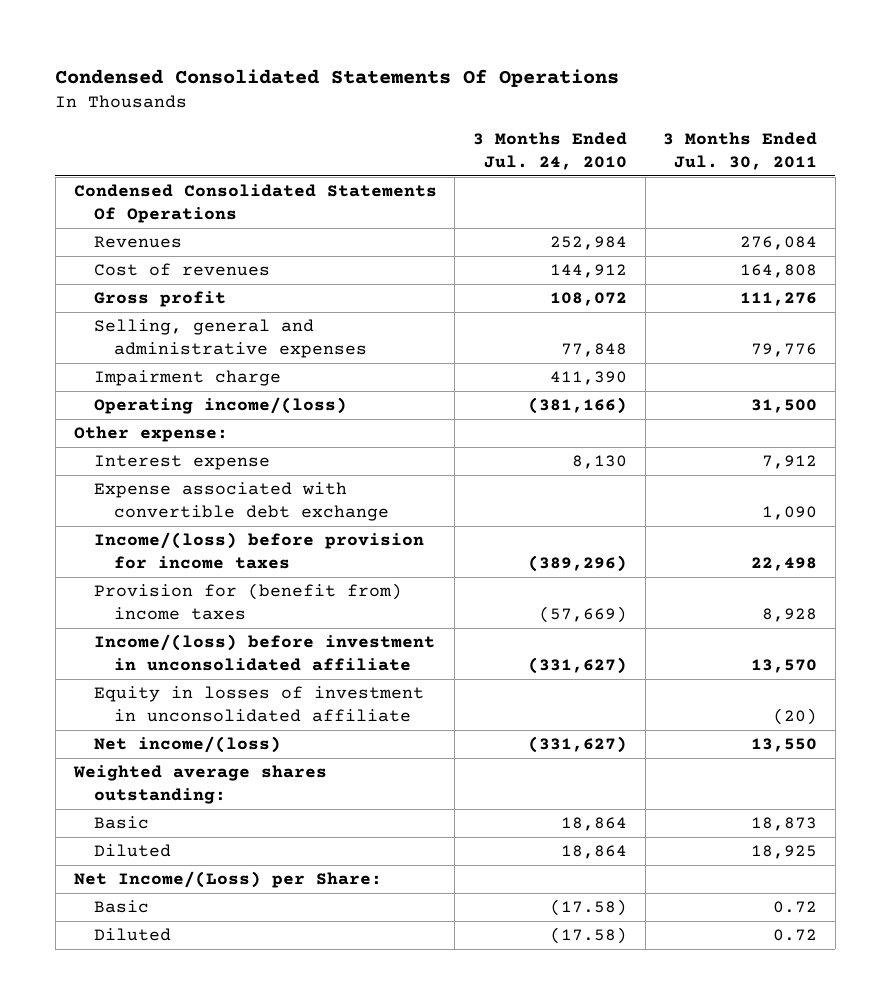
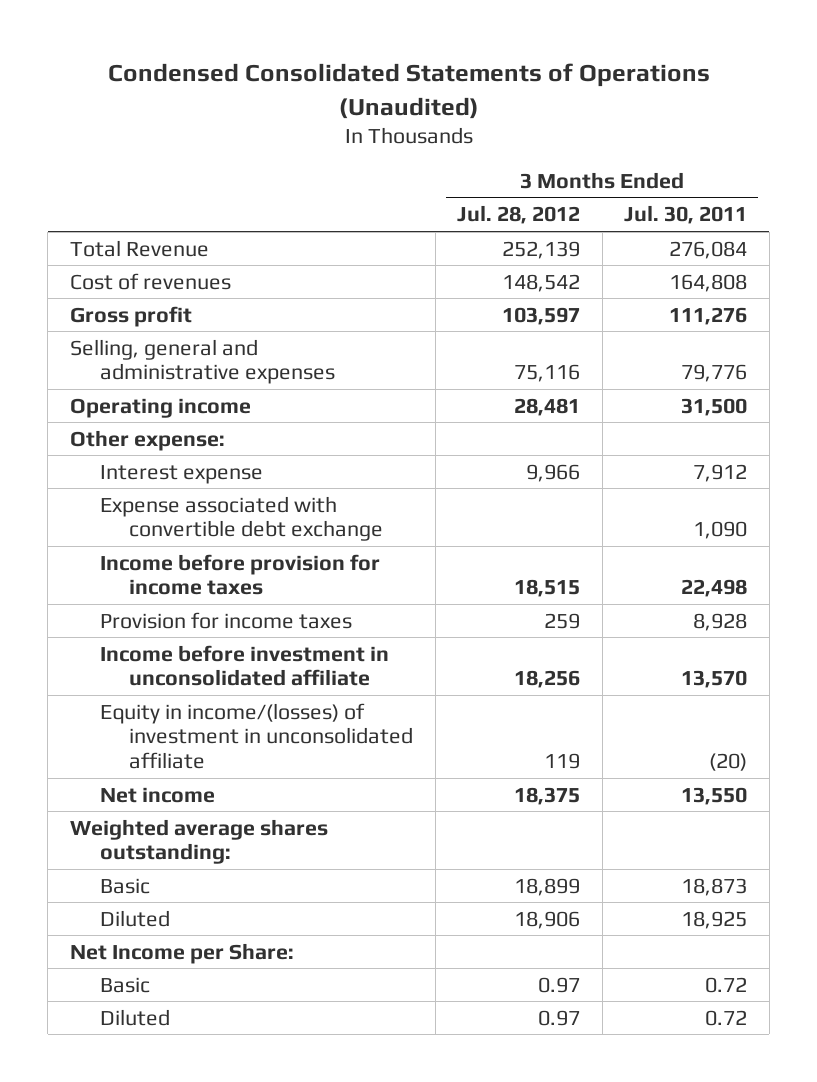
- Condensed Consolidated Statements Of Operations
+ Condensed Consolidated Statements of Operations (Unaudited)
- | 3 Months Ended Jul. 24, 2010 | 3 Months Ended Jul. 30, 2011
+ | 3 Months Ended Jul. 28, 2012 | 3 Months Ended Jul. 30, 2011
- Condensed Consolidated Statements Of Operations
- Revenues | 252,984 | 276,084
+ Total Revenue | 252,139 | 276,084
- Impairment charge | 411,390 |
- Operating income/(loss) | (381,166) | 31,500
+ Operating income | 28,481 | 31,500
- Income/(loss) before provision for income taxes | (389,296) | 22,498
- Provision for (benefit from) income taxes | (57,669) | 8,928
- Income/(loss) before investment in unconsolidated affiliate | (331,627) | 13,570
- Equity in losses of investment in unconsolidated affiliate | | (20)
- Net income/(loss) | (331,627) | 13,550
+ Income before provision for income taxes | 18,515 | 22,498
+ Provision for income taxes | 259 | 8,928
+ Income before investment in unconsolidated affiliate | 18,256 | 13,570
+ Equity in income/(losses) of investment in unconsolidated affiliate | 119 | (20)
+ Net income | 18,375 | 13,550
- Net Income/(Loss) per Share:
+ Net Income per Share:

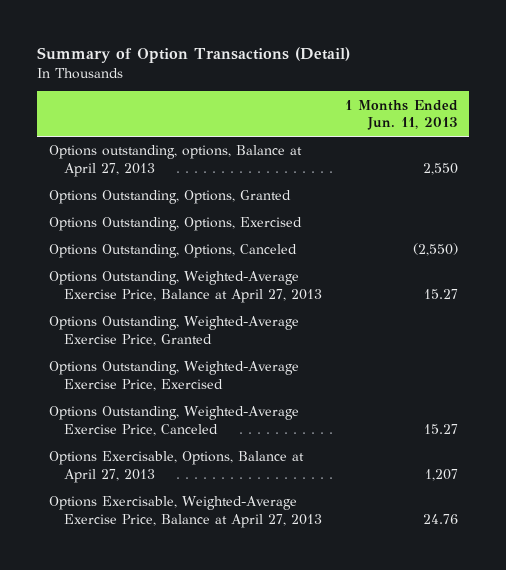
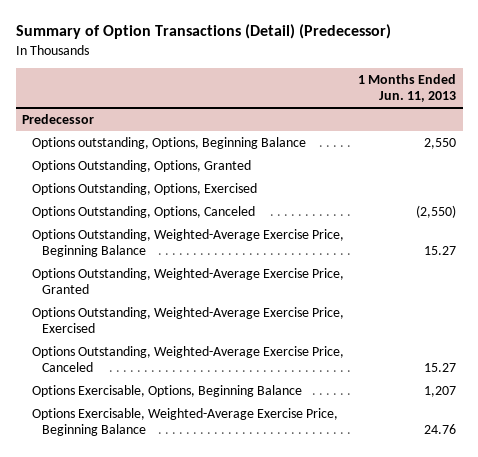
- Summary of Option Transactions (Detail)
+ Summary of Option Transactions (Detail) (Predecessor)
- Options outstanding, options, Balance at April 27, 2013 | 2,550
+ Predecessor
+ Options outstanding, Options, Beginning Balance | 2,550
- Options Outstanding, Weighted-Average Exercise Price, Balance at April 27, 2013 | 15.27
+ Options Outstanding, Weighted-Average Exercise Price, Beginning Balance | 15.27
- Options Exercisable, Options, Balance at April 27, 2013 | 1,207
- Options Exercisable, Weighted-Average Exercise Price, Balance at April 27, 2013 | 24.76
+ Options Exercisable, Options, Beginning Balance | 1,207
+ Options Exercisable, Weighted-Average Exercise Price, Beginning Balance | 24.76

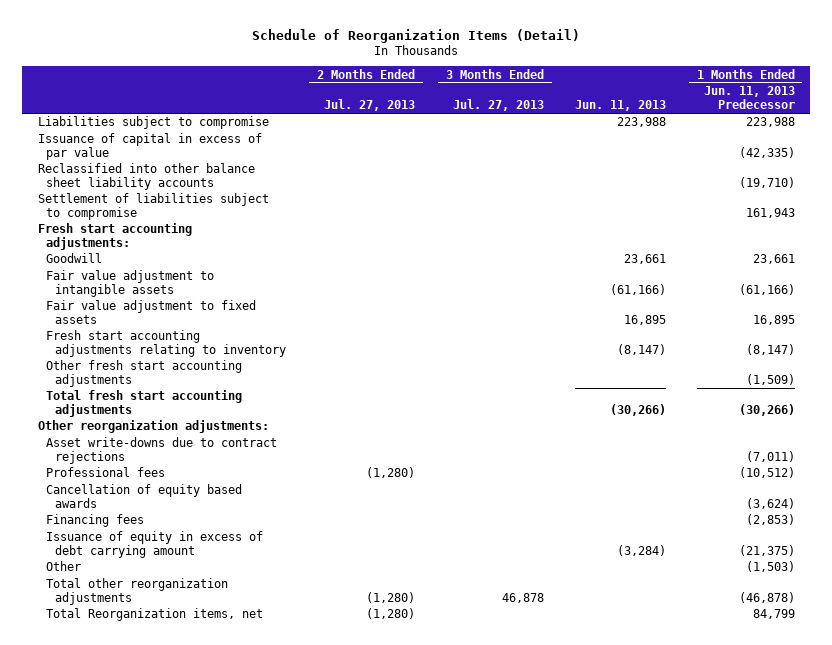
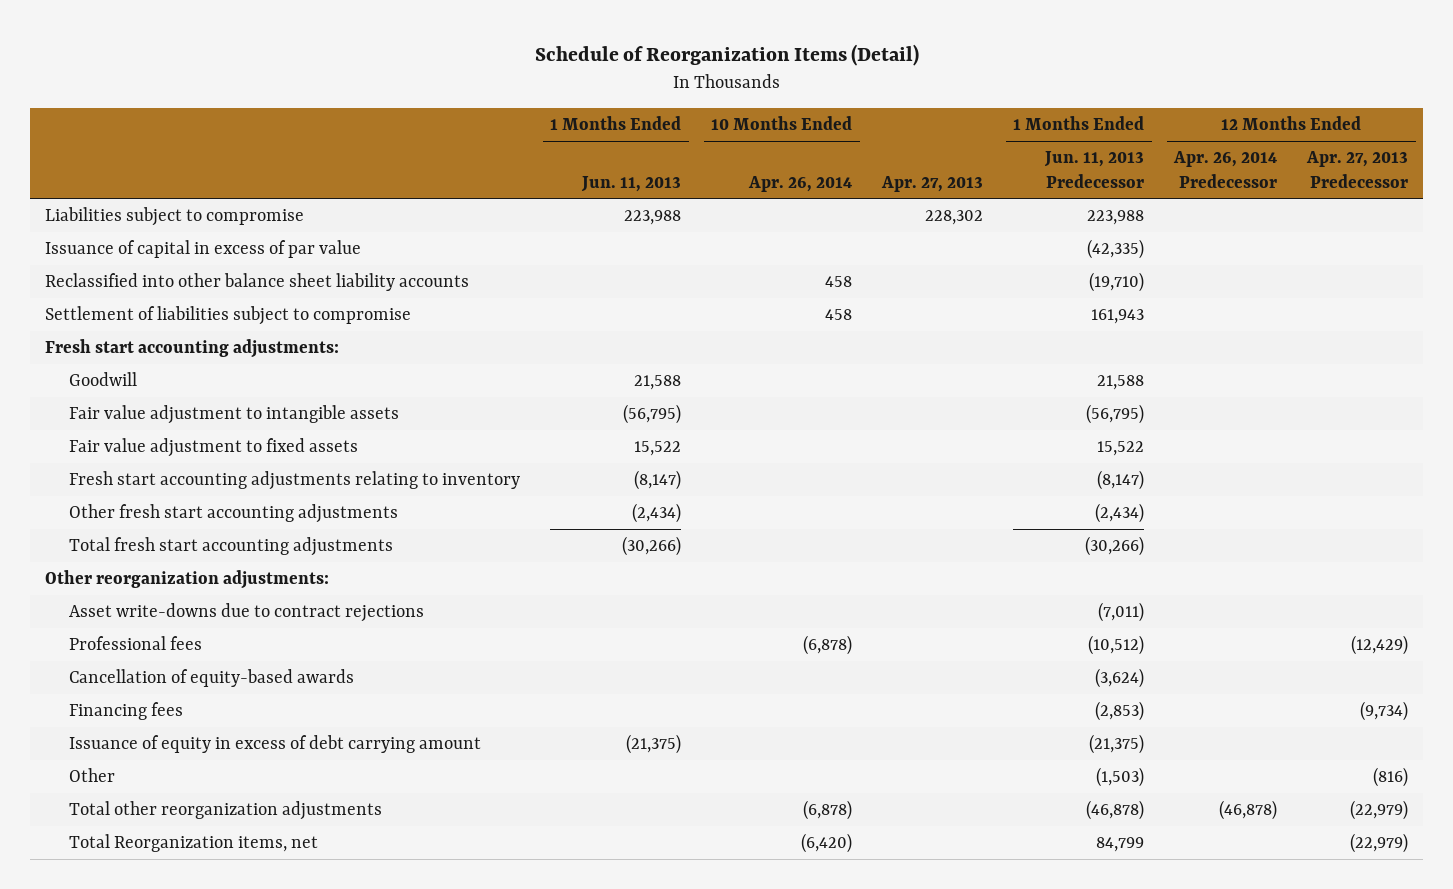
- | 2 Months Ended Jul. 27, 2013 | 3 Months Ended Jul. 27, 2013 | Jun. 11, 2013 | 1 Months Ended Jun. 11, 2013 Predecessor
+ | 1 Months Ended Jun. 11, 2013 | 10 Months Ended Apr. 26, 2014 | Apr. 27, 2013 | 1 Months Ended Jun. 11, 2013 Predecessor | 12 Months Ended Apr. 26, 2014 Predecessor | 12 Months Ended Apr. 27, 2013 Predecessor
- Goodwill | | | 23,661 | 23,661
- Fair value adjustment to intangible assets | | | (61,166) | (61,166)
- Fair value adjustment to fixed assets | | | 16,895 | 16,895
+ Goodwill | 21,588 | | | 21,588 | |
+ Fair value adjustment to intangible assets | (56,795) | | | (56,795) | |
+ Fair value adjustment to fixed assets | 15,522 | | | 15,522 | |
- Other fresh start accounting adjustments | | | | (1,509)
+ Other fresh start accounting adjustments | (2,434) | | | (2,434) | |
- Cancellation of equity based awards | | | | (3,624)
+ Cancellation of equity-based awards | | | | (3,624) | |

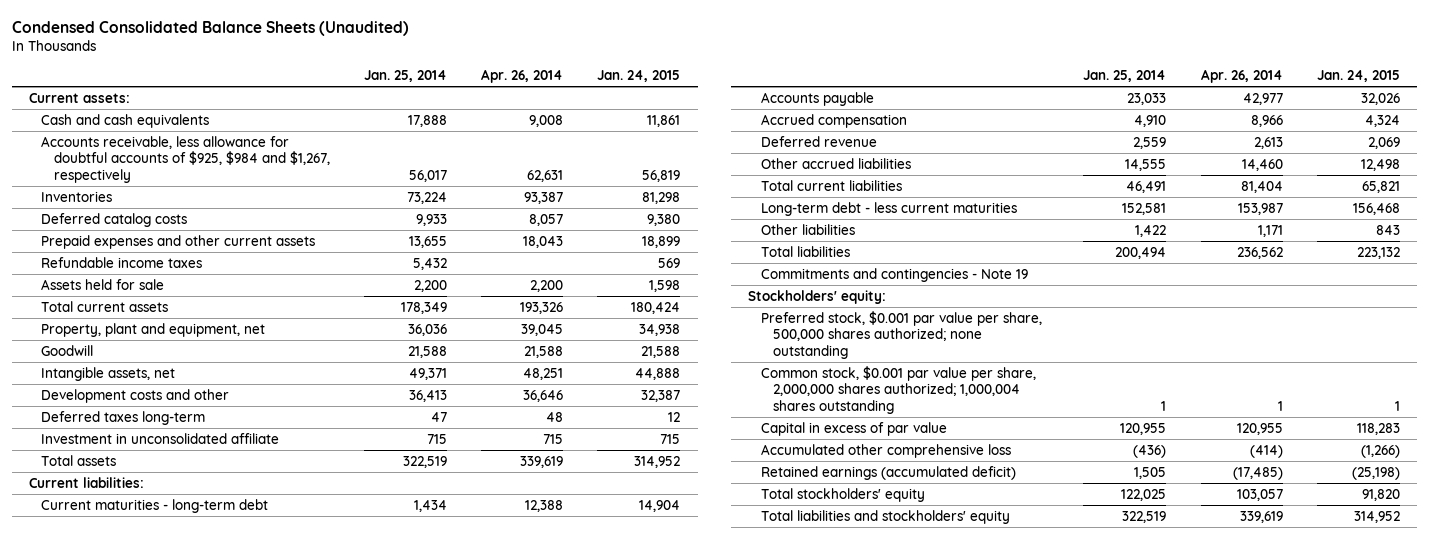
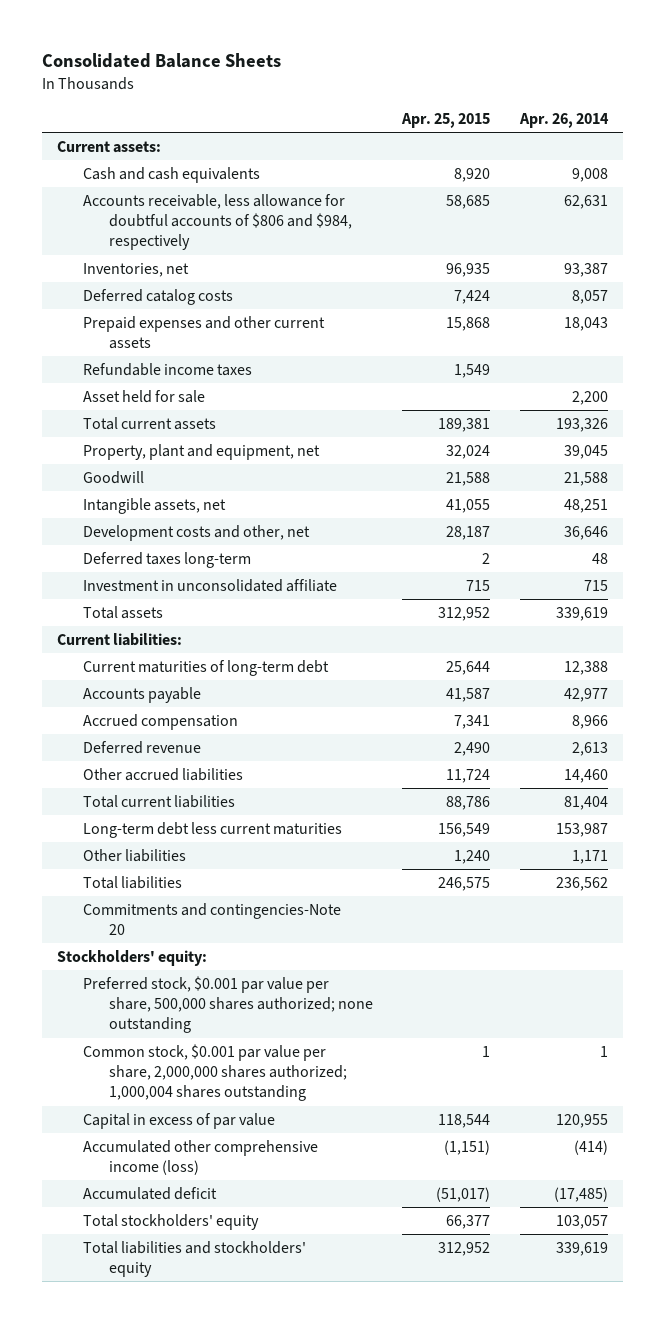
- Condensed Consolidated Balance Sheets (Unaudited)
+ Consolidated Balance Sheets
- | Jan. 25, 2014 | Apr. 26, 2014 | Jan. 24, 2015
+ | Apr. 25, 2015 | Apr. 26, 2014
- Accounts receivable, less allowance for doubtful accounts of $925, $984 and $1,267, respectively | 56,017 | 62,631 | 56,819
- Inventories | 73,224 | 93,387 | 81,298
+ Accounts receivable, less allowance for doubtful accounts of $806 and $984, respectively | 58,685 | 62,631
+ Inventories, net | 96,935 | 93,387
- Assets held for sale | 2,200 | 2,200 | 1,598
+ Asset held for sale | | 2,200
- Development costs and other | 36,413 | 36,646 | 32,387
+ Development costs and other, net | 28,187 | 36,646
- Current maturities - long-term debt | 1,434 | 12,388 | 14,904
+ Current maturities of long-term debt | 25,644 | 12,388
- Long-term debt - less current maturities | 152,581 | 153,987 | 156,468
+ Long-term debt less current maturities | 156,549 | 153,987
- Commitments and contingencies - Note 19
+ Commitments and contingencies-Note 20
- Accumulated other comprehensive loss | (436) | (414) | (1,266)
- Retained earnings (accumulated deficit) | 1,505 | (17,485) | (25,198)
+ Accumulated other comprehensive income (loss) | (1,151) | (414)
+ Accumulated deficit | (51,017) | (17,485)

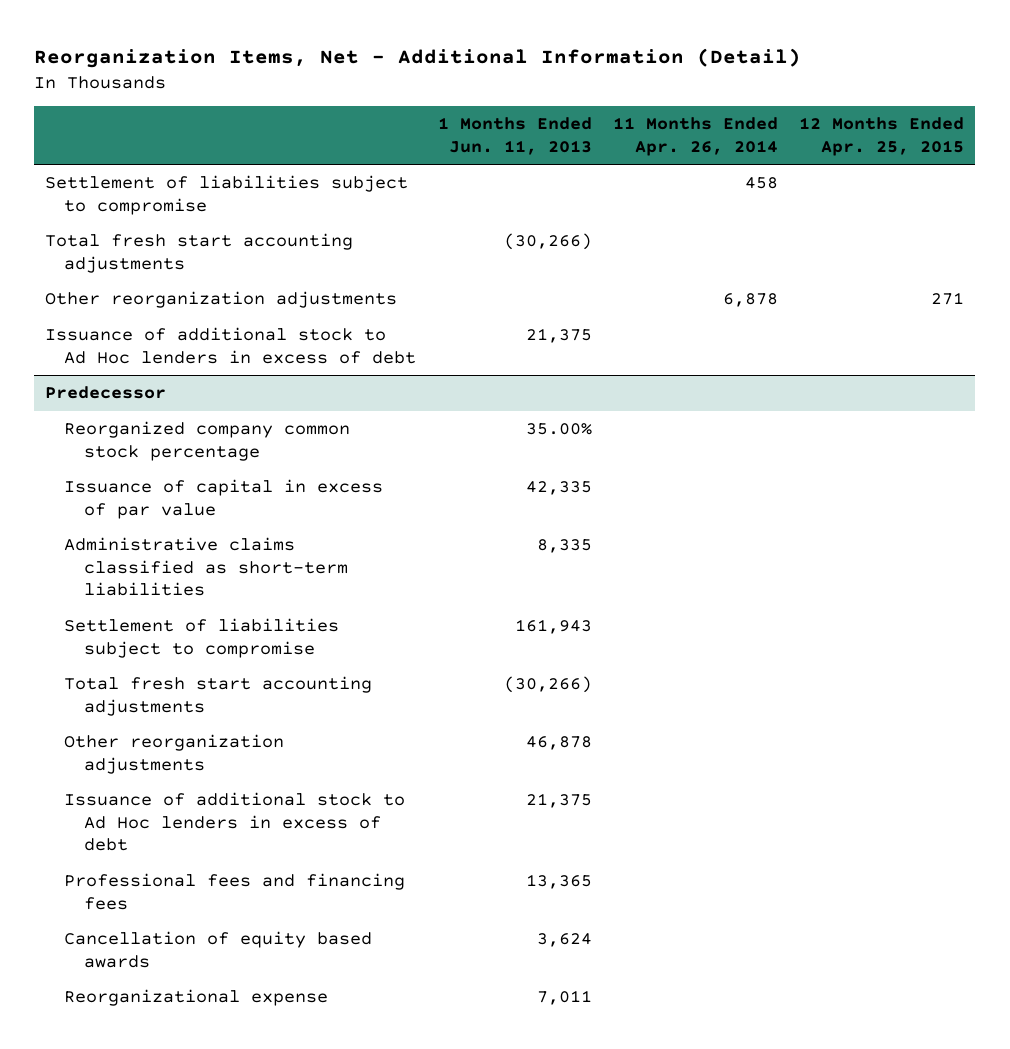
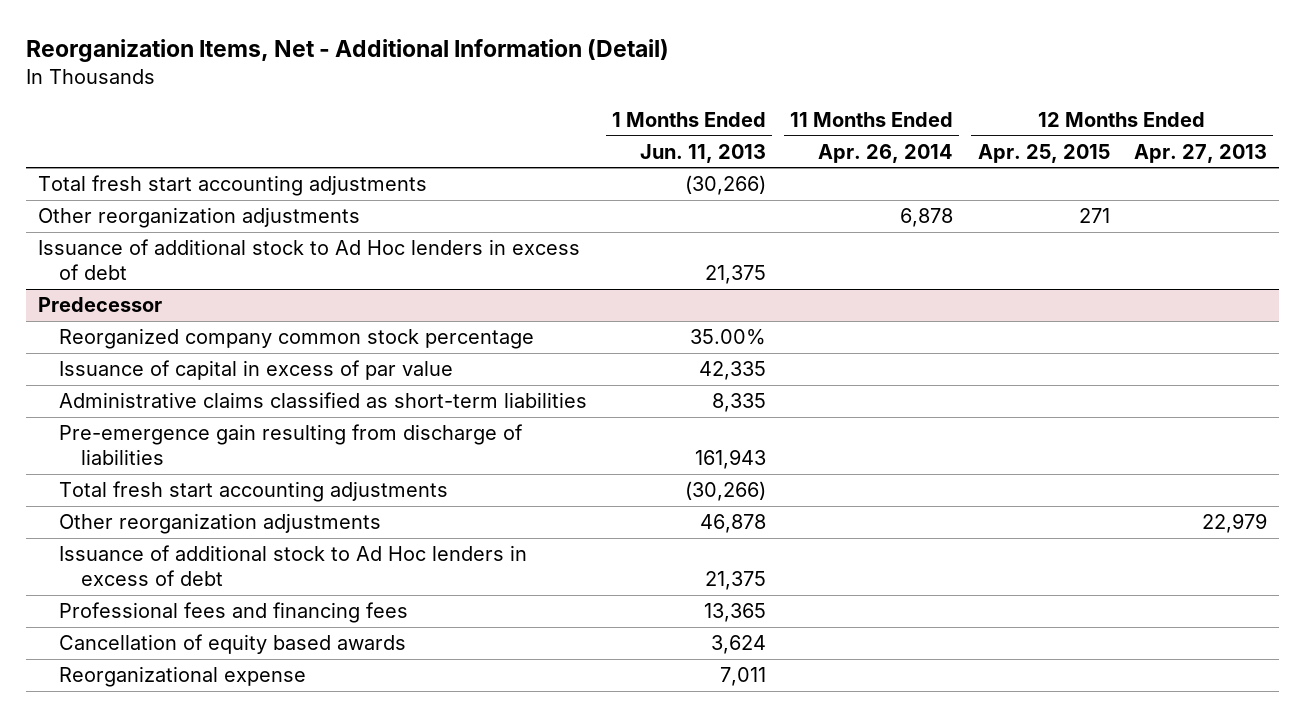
- | 1 Months Ended Jun. 11, 2013 | 11 Months Ended Apr. 26, 2014 | 12 Months Ended Apr. 25, 2015
+ | 1 Months Ended Jun. 11, 2013 | 11 Months Ended Apr. 26, 2014 | 12 Months Ended Apr. 25, 2015 | 12 Months Ended Apr. 27, 2013
- Settlement of liabilities subject to compromise | | 458 |
@ Predecessor
- Settlement of liabilities subject to compromise | 161,943 | |
+ Pre-emergence gain resulting from discharge of liabilities | 161,943 | | |

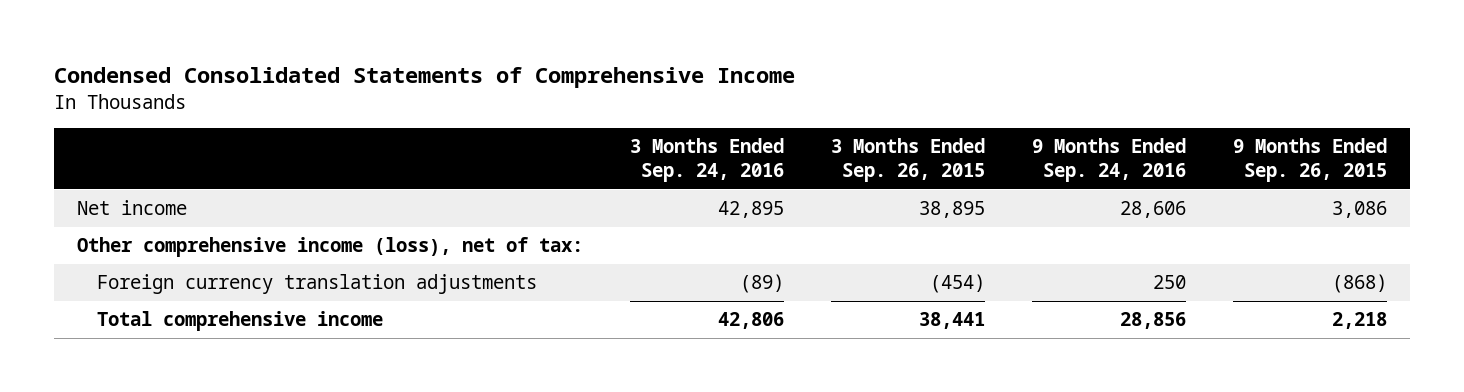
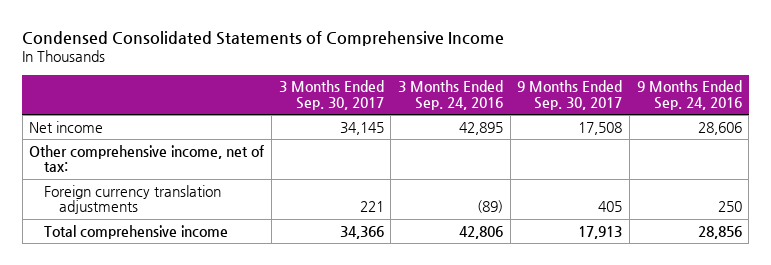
- | 3 Months Ended Sep. 24, 2016 | 3 Months Ended Sep. 26, 2015 | 9 Months Ended Sep. 24, 2016 | 9 Months Ended Sep. 26, 2015
+ | 3 Months Ended Sep. 30, 2017 | 3 Months Ended Sep. 24, 2016 | 9 Months Ended Sep. 30, 2017 | 9 Months Ended Sep. 24, 2016
- Other comprehensive income (loss), net of tax:
+ Other comprehensive income, net of tax:

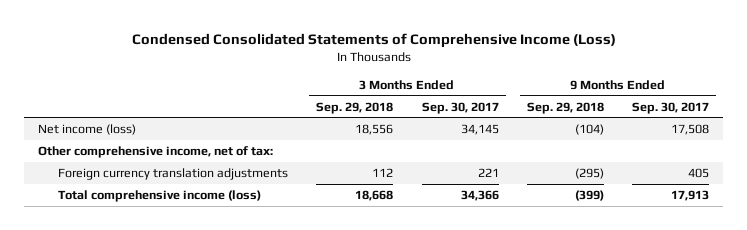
- Condensed Consolidated Statements of Comprehensive Income
+ Condensed Consolidated Statements of Comprehensive Income (Loss)
- | 3 Months Ended Sep. 30, 2017 | 3 Months Ended Sep. 24, 2016 | 9 Months Ended Sep. 30, 2017 | 9 Months Ended Sep. 24, 2016
+ | 3 Months Ended Sep. 29, 2018 | 3 Months Ended Sep. 30, 2017 | 9 Months Ended Sep. 29, 2018 | 9 Months Ended Sep. 30, 2017
- Net income | 34,145 | 42,895 | 17,508 | 28,606
+ Net income (loss) | 18,556 | 34,145 | (104) | 17,508
- Total comprehensive income | 34,366 | 42,806 | 17,913 | 28,856
+ Total comprehensive income (loss) | 18,668 | 34,366 | (399) | 17,913

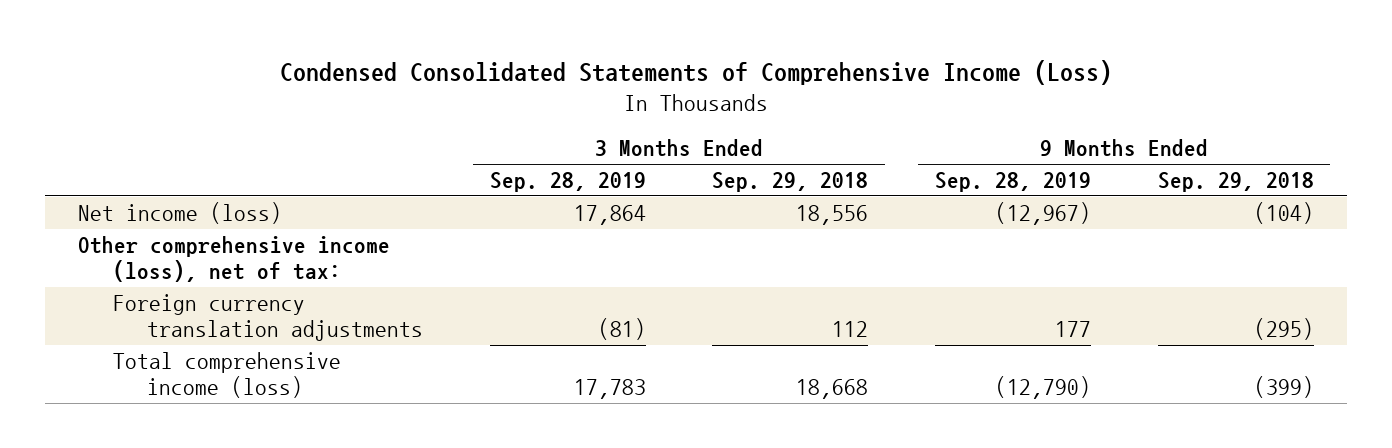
- | 3 Months Ended Sep. 29, 2018 | 3 Months Ended Sep. 30, 2017 | 9 Months Ended Sep. 29, 2018 | 9 Months Ended Sep. 30, 2017
+ | 3 Months Ended Sep. 28, 2019 | 3 Months Ended Sep. 29, 2018 | 9 Months Ended Sep. 28, 2019 | 9 Months Ended Sep. 29, 2018
- Other comprehensive income, net of tax:
+ Other comprehensive income (loss), net of tax:

